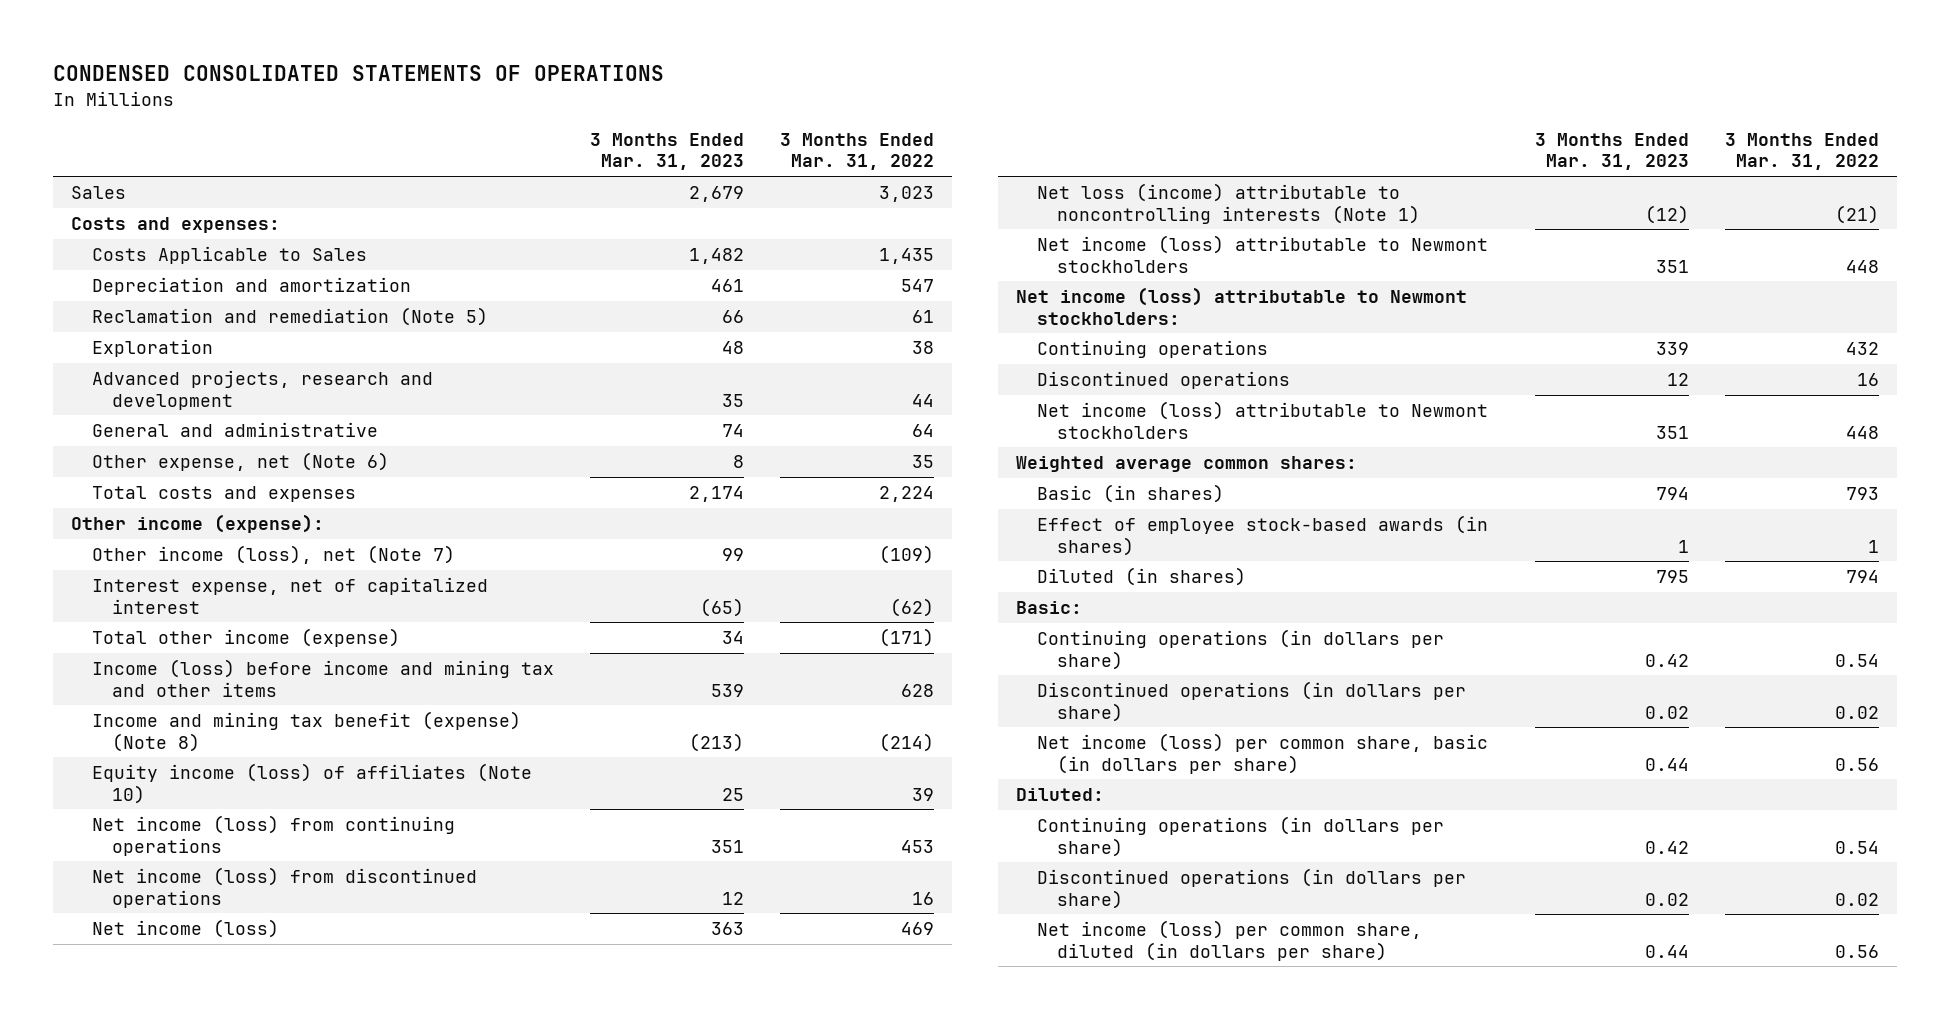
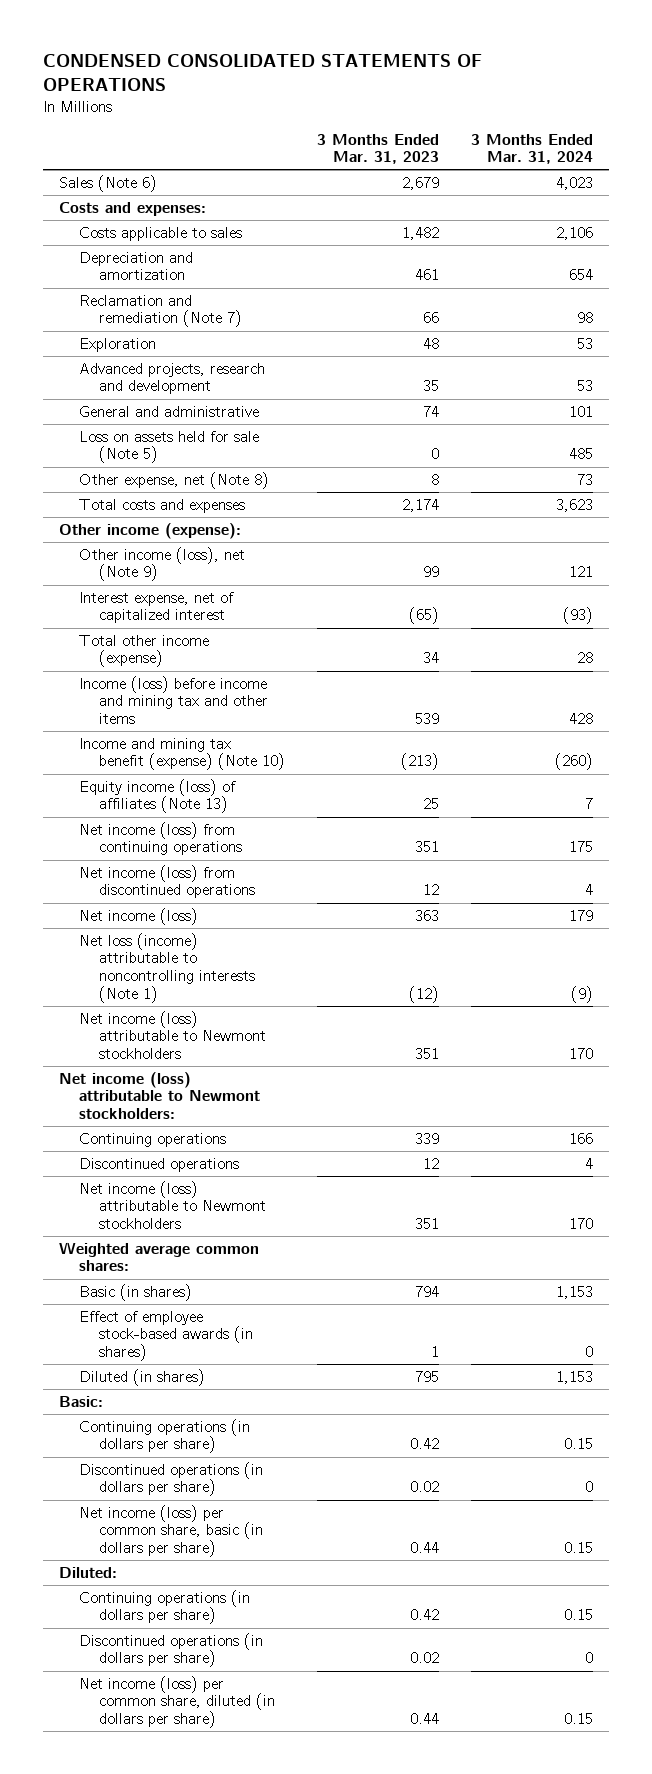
- | 3 Months Ended Mar. 31, 2023 | 3 Months Ended Mar. 31, 2022
+ | 3 Months Ended Mar. 31, 2023 | 3 Months Ended Mar. 31, 2024
- Sales | 2,679 | 3,023
+ Sales (Note 6) | 2,679 | 4,023
- Costs Applicable to Sales | 1,482 | 1,435
+ Costs applicable to sales | 1,482 | 2,106
- Reclamation and remediation (Note 5) | 66 | 61
+ Reclamation and remediation (Note 7) | 66 | 98
- Other expense, net (Note 6) | 8 | 35
+ Loss on assets held for sale (Note 5) | 0 | 485
+ Other expense, net (Note 8) | 8 | 73
- Other income (loss), net (Note 7) | 99 | (109)
+ Other income (loss), net (Note 9) | 99 | 121
- Income and mining tax benefit (expense) (Note 8) | (213) | (214)
- Equity income (loss) of affiliates (Note 10) | 25 | 39
+ Income and mining tax benefit (expense) (Note 10) | (213) | (260)
+ Equity income (loss) of affiliates (Note 13) | 25 | 7

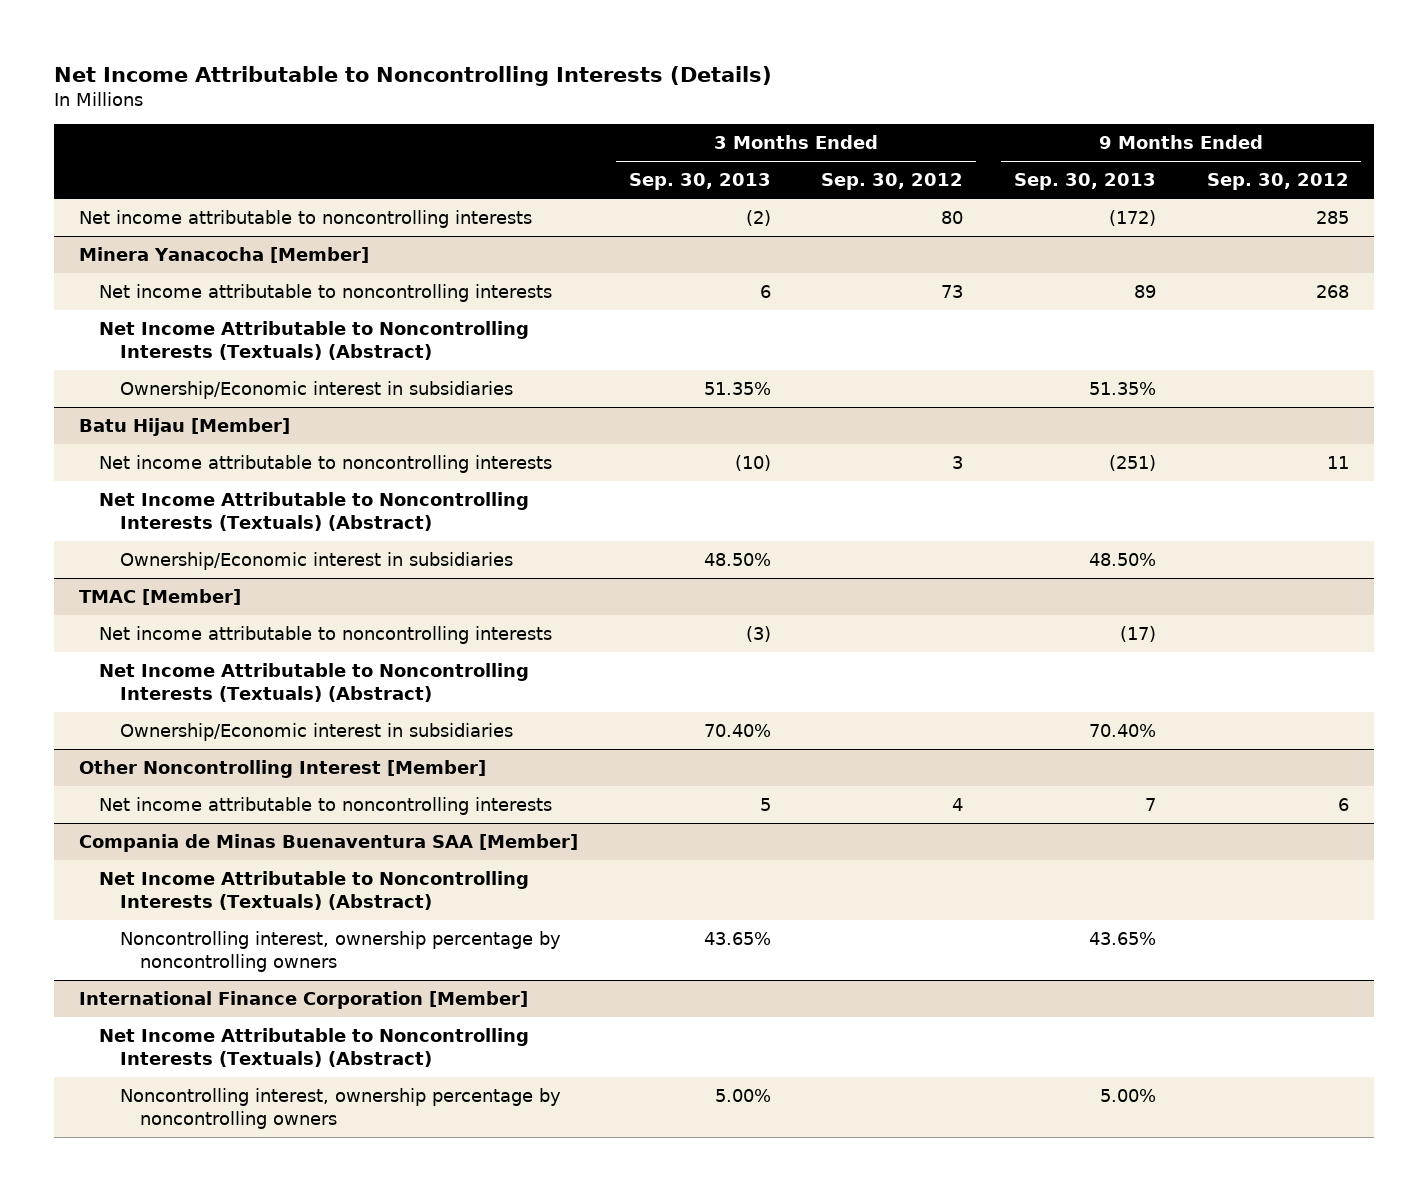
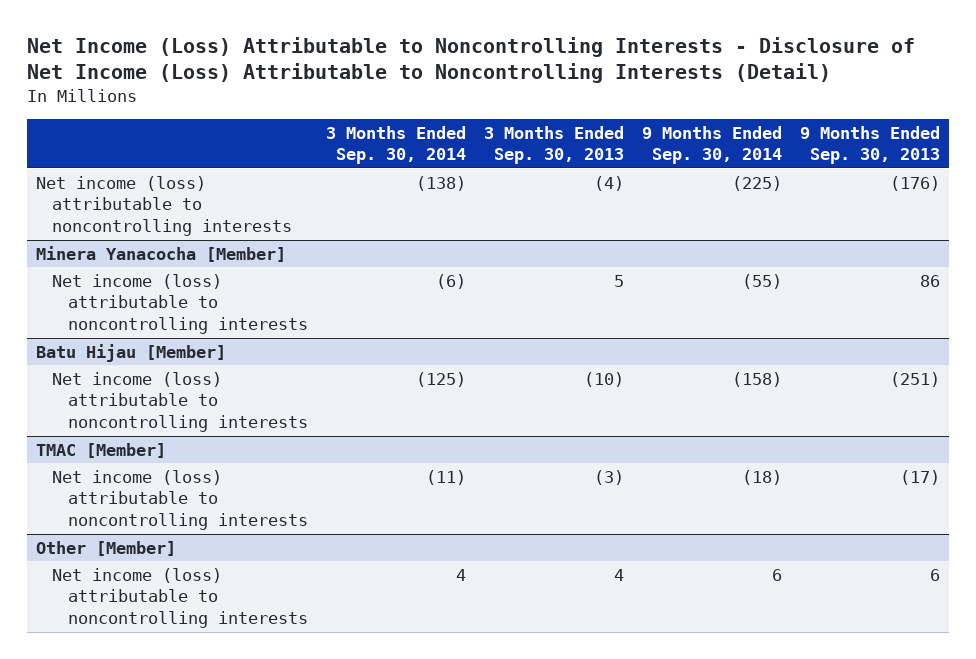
- Net Income Attributable to Noncontrolling Interests (Details)
+ Net Income (Loss) Attributable to Noncontrolling Interests - Disclosure of Net Income (Loss) Attributable to Noncontrolling Interests (Detail)
- | 3 Months Ended Sep. 30, 2013 | 3 Months Ended Sep. 30, 2012 | 9 Months Ended Sep. 30, 2013 | 9 Months Ended Sep. 30, 2012
+ | 3 Months Ended Sep. 30, 2014 | 3 Months Ended Sep. 30, 2013 | 9 Months Ended Sep. 30, 2014 | 9 Months Ended Sep. 30, 2013
- Net income attributable to noncontrolling interests | (2) | 80 | (172) | 285
+ Net income (loss) attributable to noncontrolling interests | (138) | (4) | (225) | (176)
@ Minera Yanacocha [Member]
- Net income attributable to noncontrolling interests | 6 | 73 | 89 | 268
- Net Income Attributable to Noncontrolling Interests (Textuals) (Abstract)
- Ownership/Economic interest in subsidiaries | 51.35% | | 51.35% |
+ Net income (loss) attributable to noncontrolling interests | (6) | 5 | (55) | 86
@ Batu Hijau [Member]
- Net income attributable to noncontrolling interests | (10) | 3 | (251) | 11
- Net Income Attributable to Noncontrolling Interests (Textuals) (Abstract)
- Ownership/Economic interest in subsidiaries | 48.50% | | 48.50% |
+ Net income (loss) attributable to noncontrolling interests | (125) | (10) | (158) | (251)
@ TMAC [Member]
- Net income attributable to noncontrolling interests | (3) | | (17) |
- Net Income Attributable to Noncontrolling Interests (Textuals) (Abstract)
- Ownership/Economic interest in subsidiaries | 70.40% | | 70.40% |
- Other Noncontrolling Interest [Member]
- Net income attributable to noncontrolling interests | 5 | 4 | 7 | 6
- Compania de Minas Buenaventura SAA [Member]
- Net Income Attributable to Noncontrolling Interests (Textuals) (Abstract)
- Noncontrolling interest, ownership percentage by noncontrolling owners | 43.65% | | 43.65% |
- International Finance Corporation [Member]
- Net Income Attributable to Noncontrolling Interests (Textuals) (Abstract)
- Noncontrolling interest, ownership percentage by noncontrolling owners | 5.00% | | 5.00% |
@ TMAC [Member]
+ Net income (loss) attributable to noncontrolling interests | (11) | (3) | (18) | (17)
+ Other [Member]
+ Net income (loss) attributable to noncontrolling interests | 4 | 4 | 6 | 6

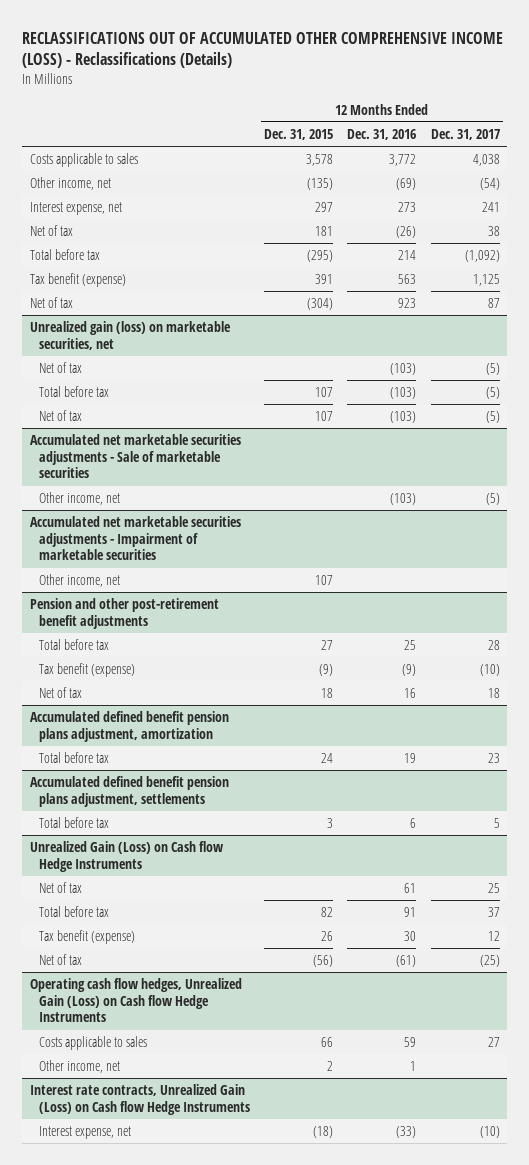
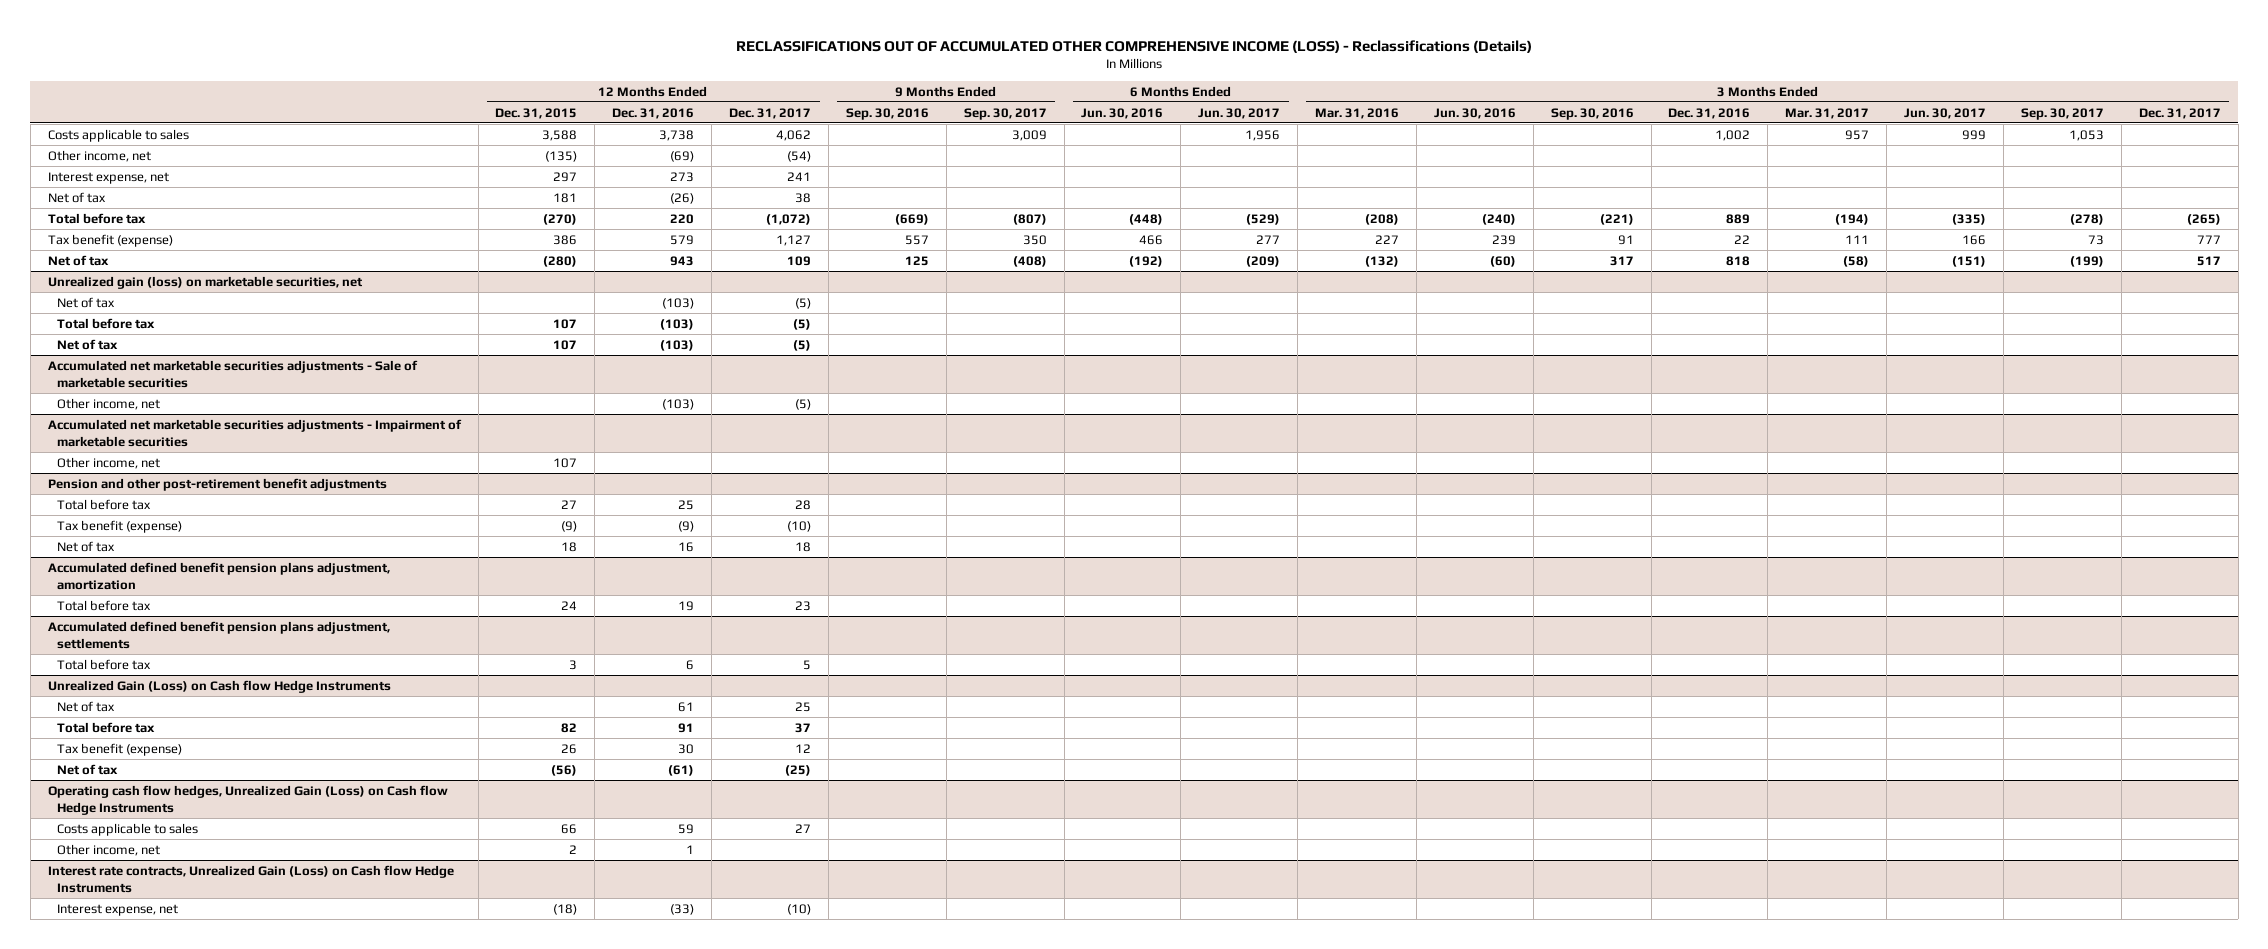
- | 12 Months Ended Dec. 31, 2015 | 12 Months Ended Dec. 31, 2016 | 12 Months Ended Dec. 31, 2017
+ | 12 Months Ended Dec. 31, 2015 | 12 Months Ended Dec. 31, 2016 | 12 Months Ended Dec. 31, 2017 | 9 Months Ended Sep. 30, 2016 | 9 Months Ended Sep. 30, 2017 | 6 Months Ended Jun. 30, 2016 | 6 Months Ended Jun. 30, 2017 | 3 Months Ended Mar. 31, 2016 | 3 Months Ended Jun. 30, 2016 | 3 Months Ended Sep. 30, 2016 | 3 Months Ended Dec. 31, 2016 | 3 Months Ended Mar. 31, 2017 | 3 Months Ended Jun. 30, 2017 | 3 Months Ended Sep. 30, 2017 | 3 Months Ended Dec. 31, 2017
- Costs applicable to sales | 3,578 | 3,772 | 4,038
+ Costs applicable to sales | 3,588 | 3,738 | 4,062 | | 3,009 | | 1,956 | | | | 1,002 | 957 | 999 | 1,053 |
- Total before tax | (295) | 214 | (1,092)
- Tax benefit (expense) | 391 | 563 | 1,125
- Net of tax | (304) | 923 | 87
+ Total before tax | (270) | 220 | (1,072) | (669) | (807) | (448) | (529) | (208) | (240) | (221) | 889 | (194) | (335) | (278) | (265)
+ Tax benefit (expense) | 386 | 579 | 1,127 | 557 | 350 | 466 | 277 | 227 | 239 | 91 | 22 | 111 | 166 | 73 | 777
+ Net of tax | (280) | 943 | 109 | 125 | (408) | (192) | (209) | (132) | (60) | 317 | 818 | (58) | (151) | (199) | 517

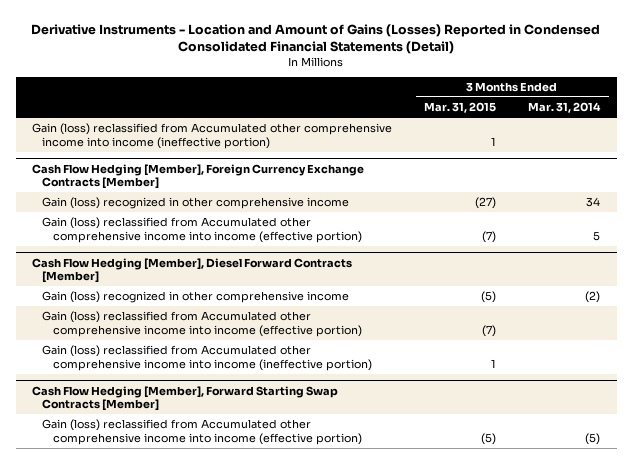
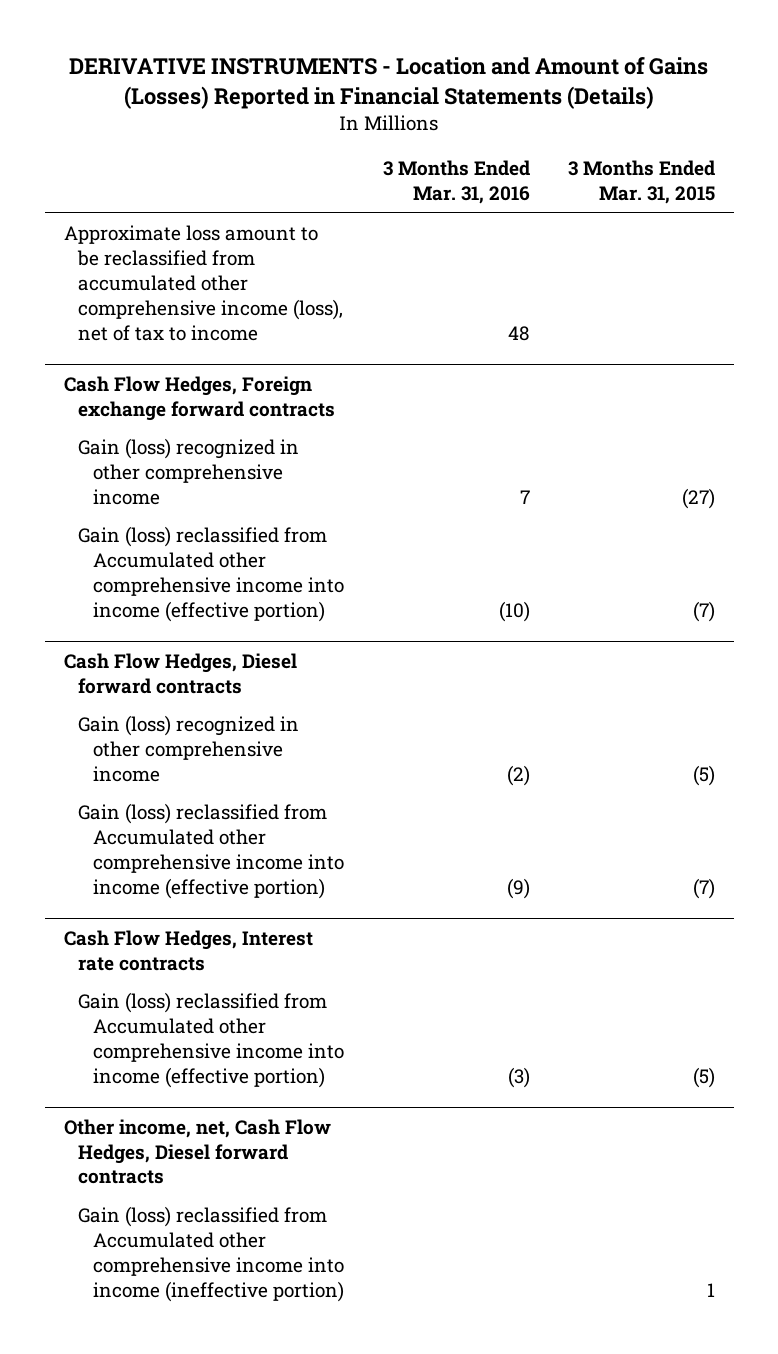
- Derivative Instruments - Location and Amount of Gains (Losses) Reported in Condensed Consolidated Financial Statements (Detail)
+ DERIVATIVE INSTRUMENTS - Location and Amount of Gains (Losses) Reported in Financial Statements (Details)
- | 3 Months Ended Mar. 31, 2015 | 3 Months Ended Mar. 31, 2014
+ | 3 Months Ended Mar. 31, 2016 | 3 Months Ended Mar. 31, 2015
- Gain (loss) reclassified from Accumulated other comprehensive income into income (ineffective portion) | 1 |
- Cash Flow Hedging [Member], Foreign Currency Exchange Contracts [Member]
+ Approximate loss amount to be reclassified from accumulated other comprehensive income (loss), net of tax to income | 48 |
+ Cash Flow Hedges, Foreign exchange forward contracts
- Cash Flow Hedging [Member], Diesel Forward Contracts [Member]
+ Cash Flow Hedges, Diesel forward contracts
- Gain (loss) reclassified from Accumulated other comprehensive income into income (ineffective portion) | 1 |
- Cash Flow Hedging [Member], Forward Starting Swap Contracts [Member]
+ Cash Flow Hedges, Interest rate contracts
+ Other income, net, Cash Flow Hedges, Diesel forward contracts
+ Gain (loss) reclassified from Accumulated other comprehensive income into income (ineffective portion) | | 1

